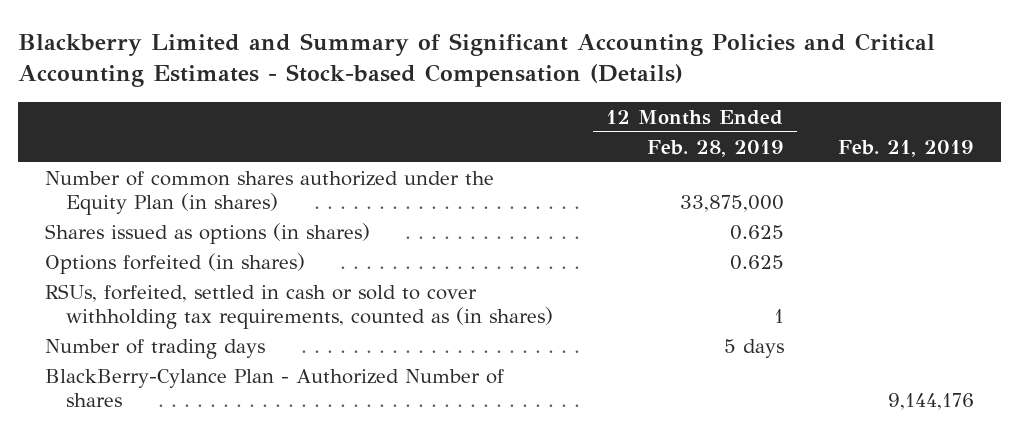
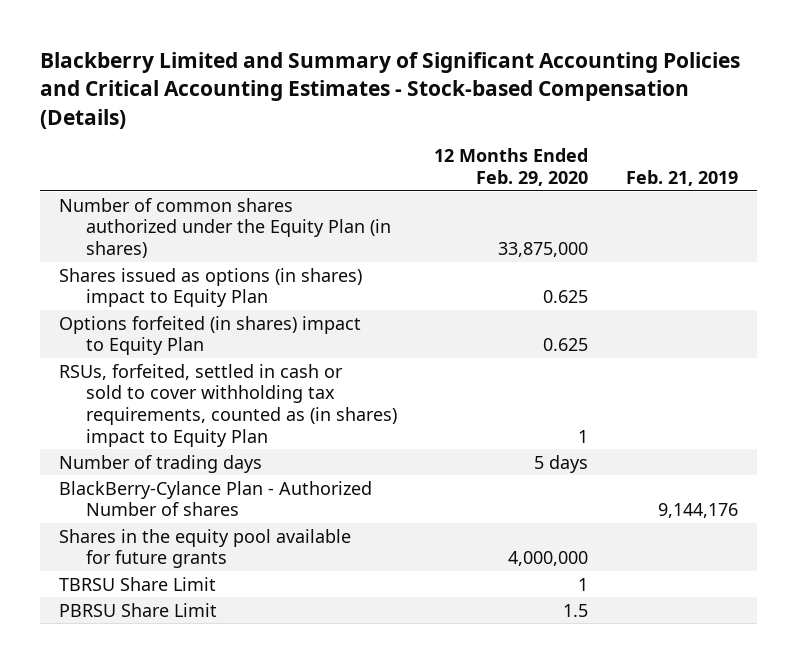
- | 12 Months Ended Feb. 28, 2019 | Feb. 21, 2019
+ | 12 Months Ended Feb. 29, 2020 | Feb. 21, 2019
- Shares issued as options (in shares) | 0.625 |
- Options forfeited (in shares) | 0.625 |
- RSUs, forfeited, settled in cash or sold to cover withholding tax requirements, counted as (in shares) | 1 |
+ Shares issued as options (in shares) impact to Equity Plan | 0.625 |
+ Options forfeited (in shares) impact to Equity Plan | 0.625 |
+ RSUs, forfeited, settled in cash or sold to cover withholding tax requirements, counted as (in shares) impact to Equity Plan | 1 |
+ Shares in the equity pool available for future grants | 4,000,000 |
+ TBRSU Share Limit | 1 |
+ PBRSU Share Limit | 1.5 |

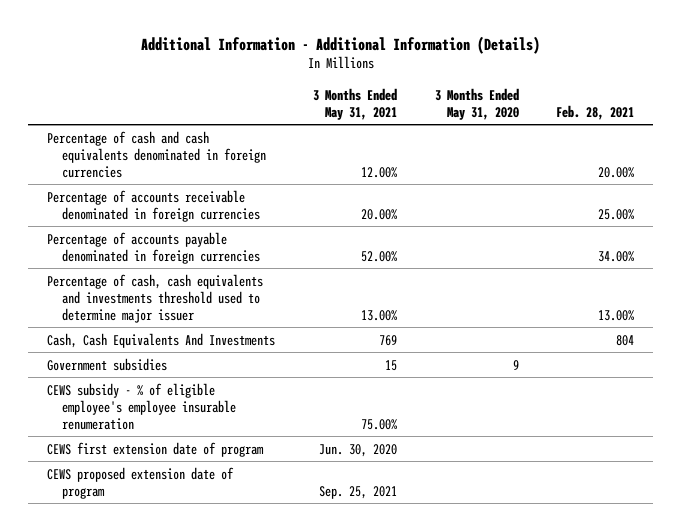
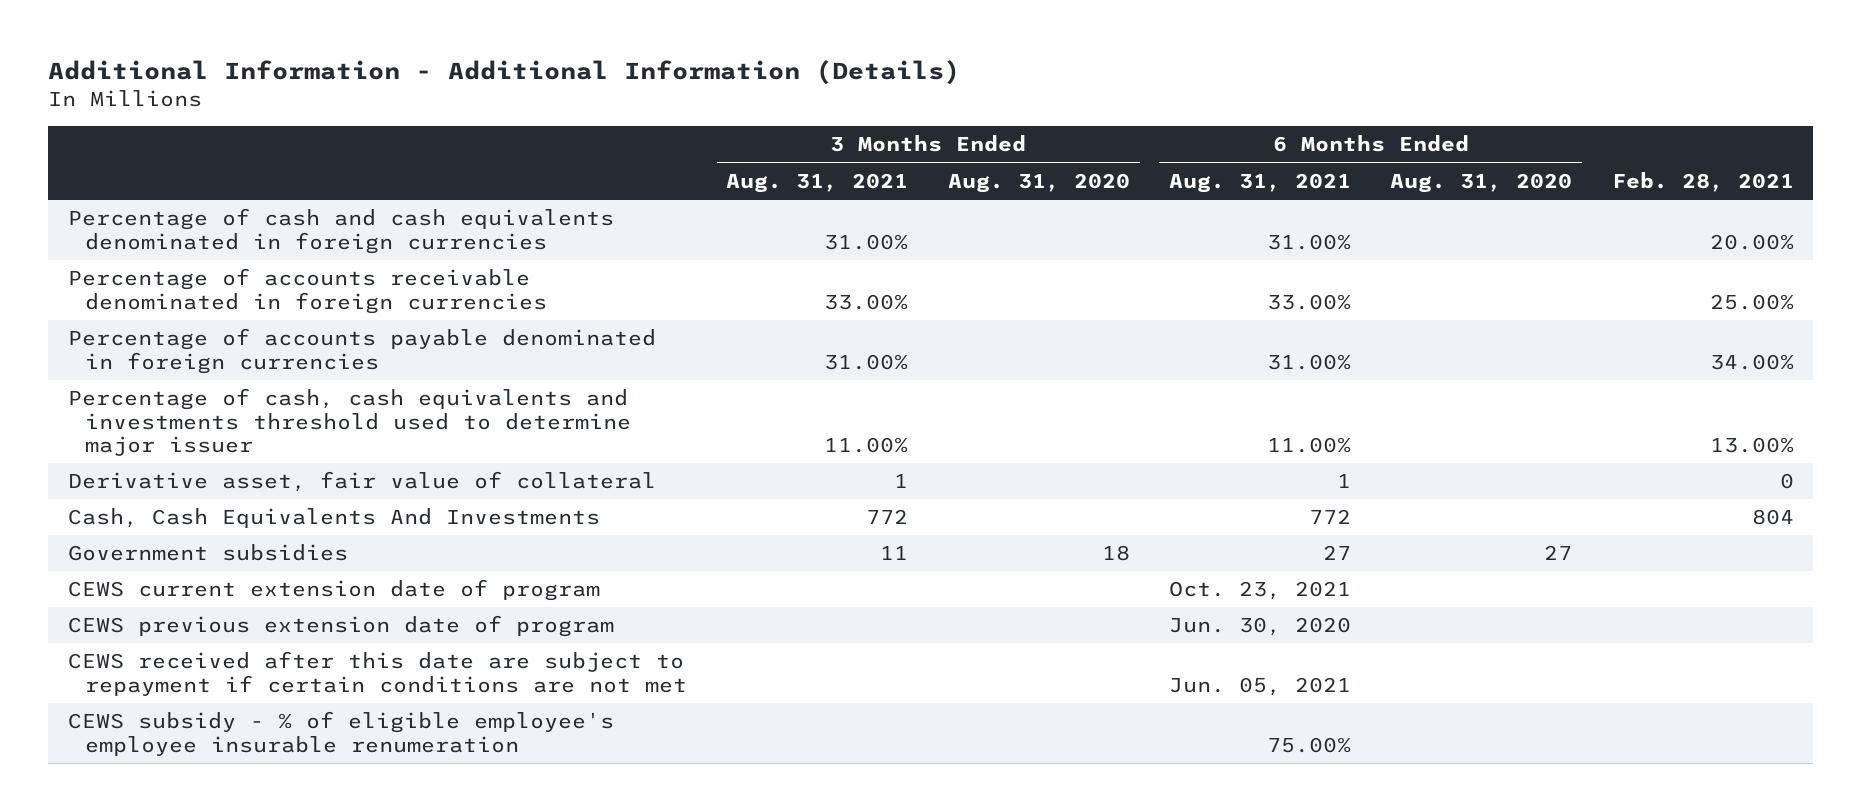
- | 3 Months Ended May 31, 2021 | 3 Months Ended May 31, 2020 | Feb. 28, 2021
+ | 3 Months Ended Aug. 31, 2021 | 3 Months Ended Aug. 31, 2020 | 6 Months Ended Aug. 31, 2021 | 6 Months Ended Aug. 31, 2020 | Feb. 28, 2021
+ Derivative asset, fair value of collateral | 1 | | 1 | | 0
+ CEWS current extension date of program | | | Oct. 23, 2021 | |
+ CEWS previous extension date of program | | | Jun. 30, 2020 | |
+ CEWS received after this date are subject to repayment if certain conditions are not met | | | Jun. 05, 2021 | |
- CEWS first extension date of program | Jun. 30, 2020 | |
- CEWS proposed extension date of program | Sep. 25, 2021 | |

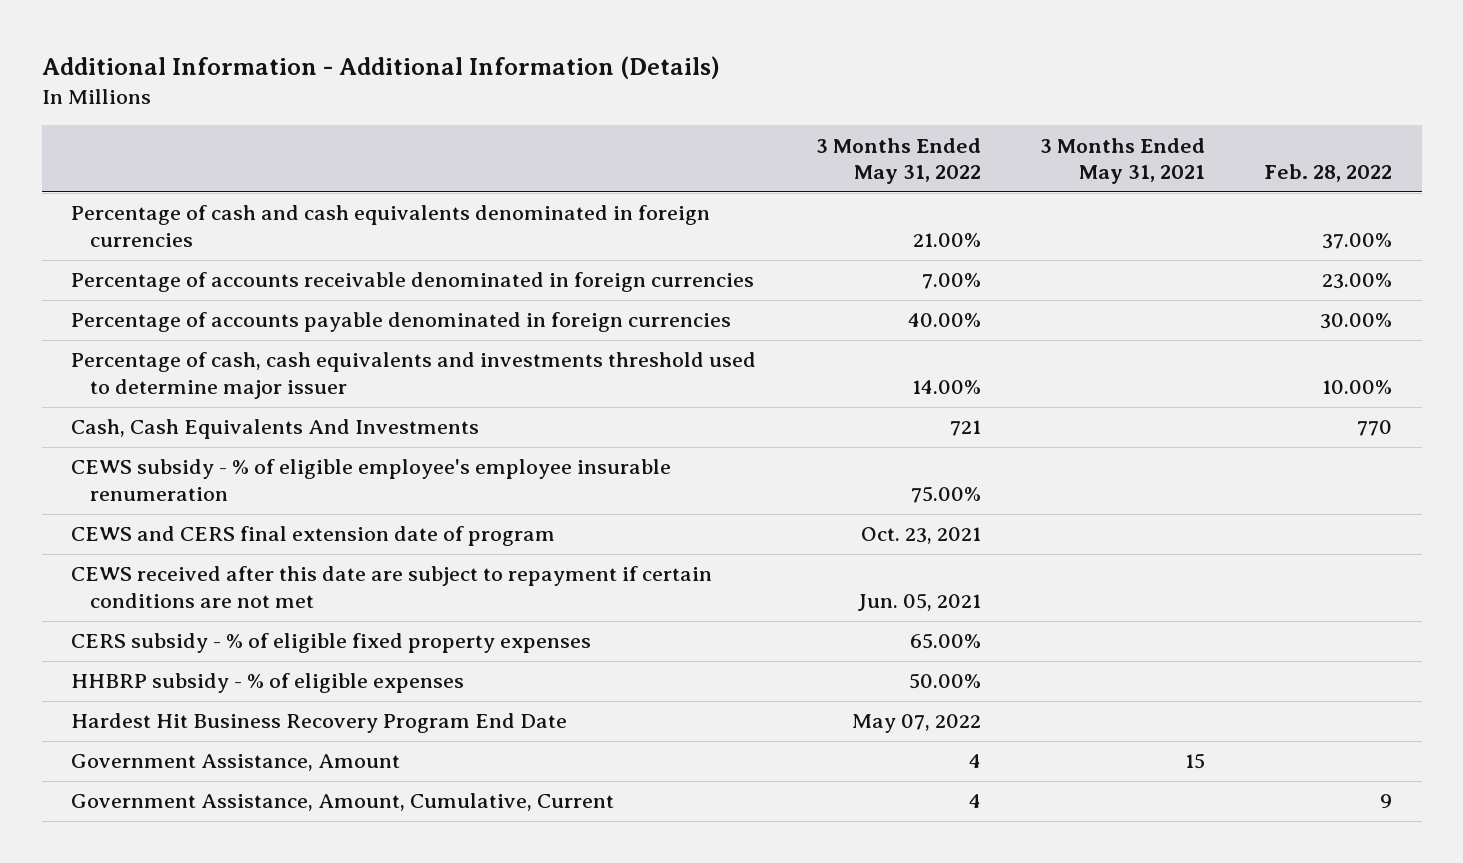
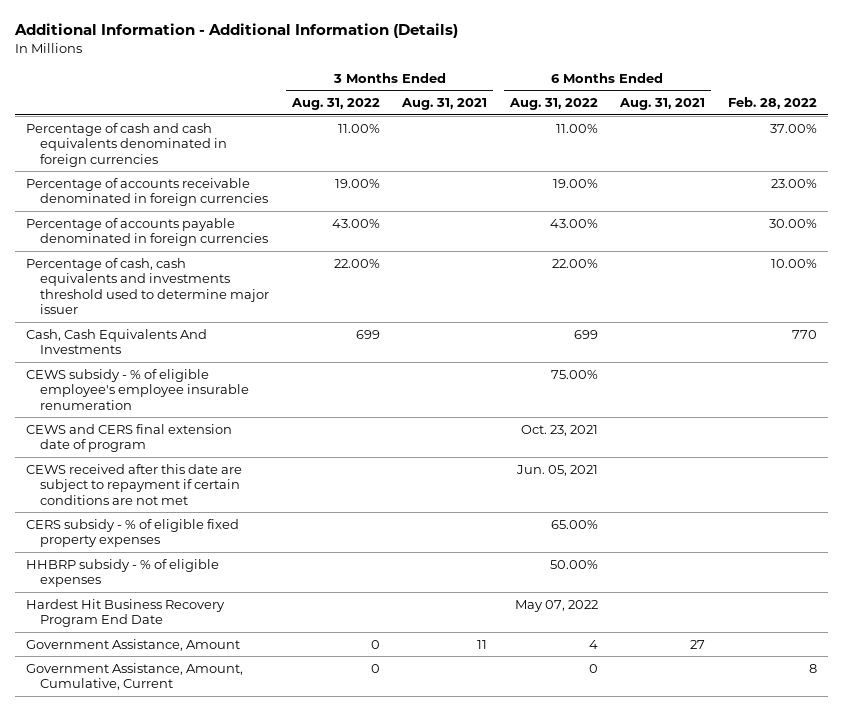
- | 3 Months Ended May 31, 2022 | 3 Months Ended May 31, 2021 | Feb. 28, 2022
+ | 3 Months Ended Aug. 31, 2022 | 3 Months Ended Aug. 31, 2021 | 6 Months Ended Aug. 31, 2022 | 6 Months Ended Aug. 31, 2021 | Feb. 28, 2022
- Government Assistance, Amount, Cumulative, Current | 4 | | 9
+ Government Assistance, Amount, Cumulative, Current | 0 | | 0 | | 8

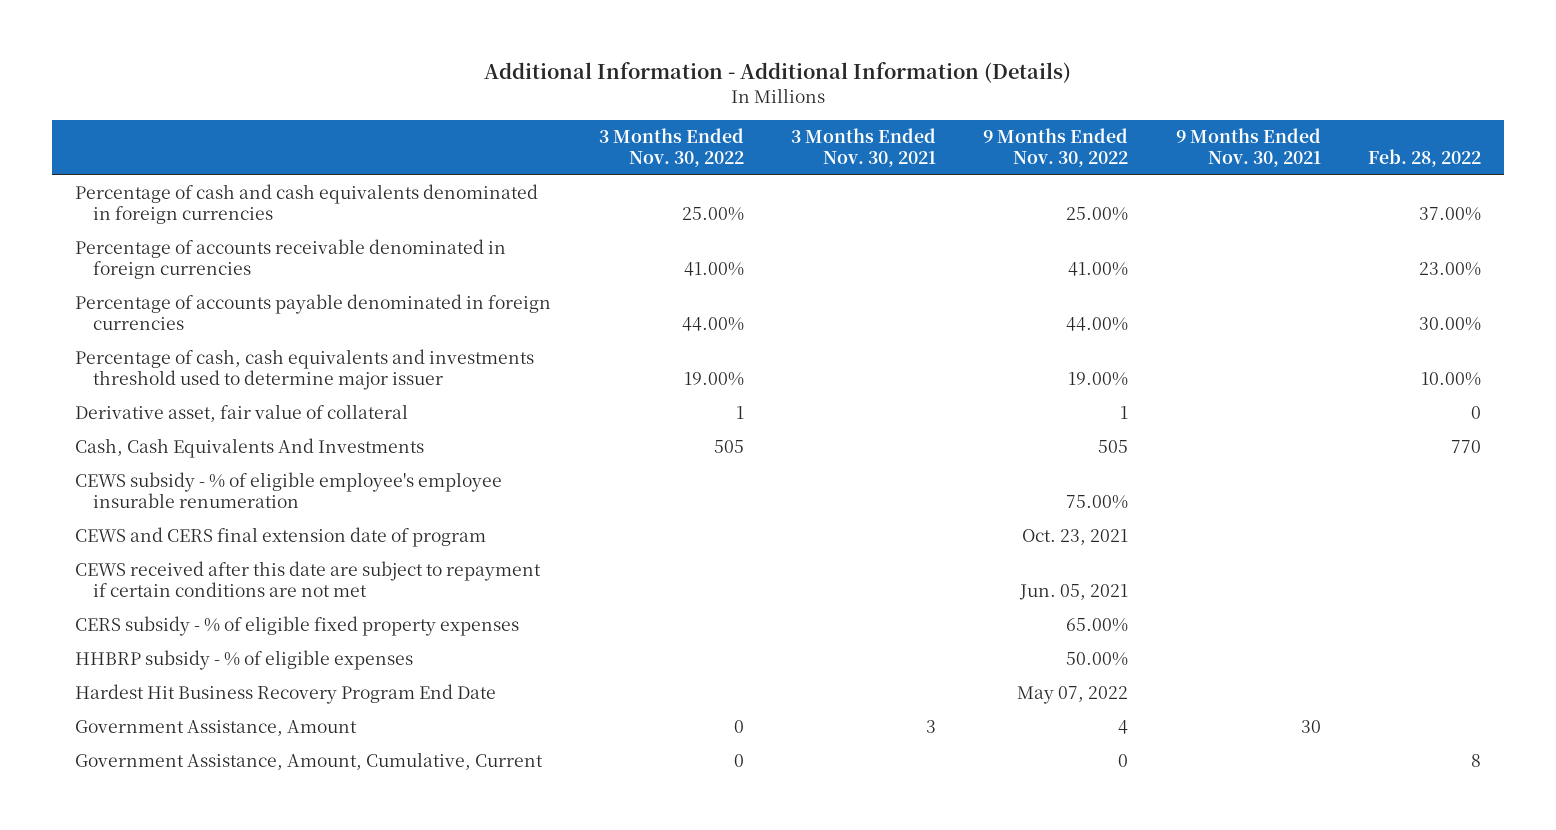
- | 3 Months Ended Aug. 31, 2022 | 3 Months Ended Aug. 31, 2021 | 6 Months Ended Aug. 31, 2022 | 6 Months Ended Aug. 31, 2021 | Feb. 28, 2022
+ | 3 Months Ended Nov. 30, 2022 | 3 Months Ended Nov. 30, 2021 | 9 Months Ended Nov. 30, 2022 | 9 Months Ended Nov. 30, 2021 | Feb. 28, 2022
+ Derivative asset, fair value of collateral | 1 | | 1 | | 0

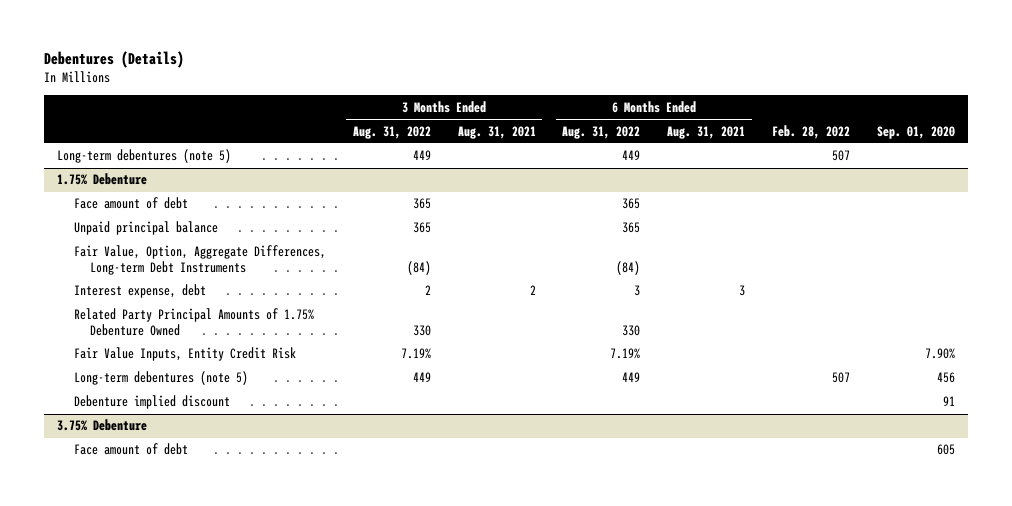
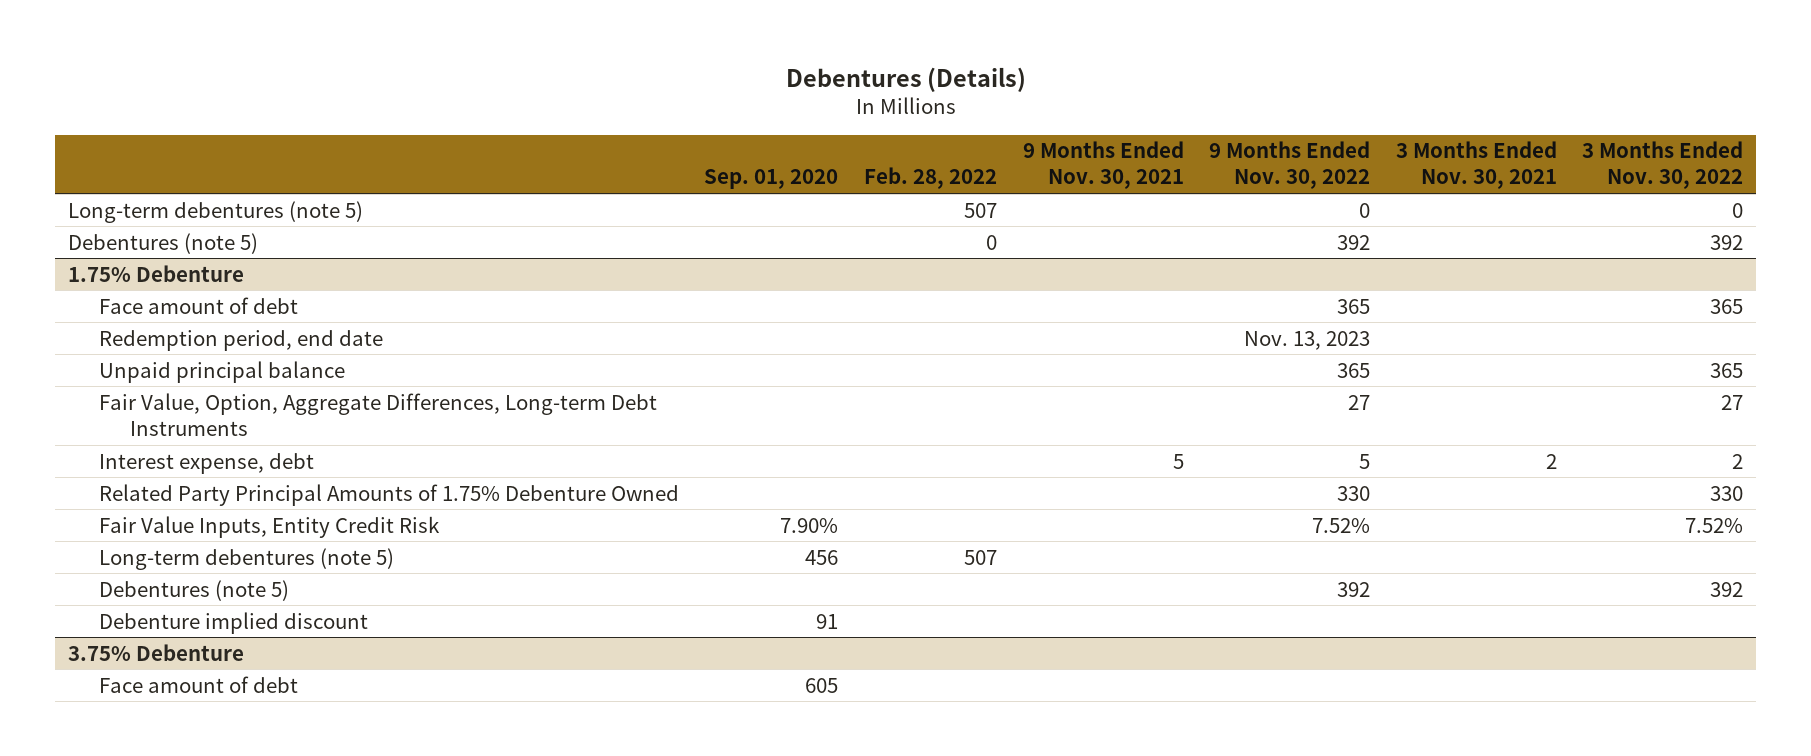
- | 3 Months Ended Aug. 31, 2022 | 3 Months Ended Aug. 31, 2021 | 6 Months Ended Aug. 31, 2022 | 6 Months Ended Aug. 31, 2021 | Feb. 28, 2022 | Sep. 01, 2020
+ | Sep. 01, 2020 | Feb. 28, 2022 | 9 Months Ended Nov. 30, 2021 | 9 Months Ended Nov. 30, 2022 | 3 Months Ended Nov. 30, 2021 | 3 Months Ended Nov. 30, 2022
+ Debentures (note 5) | | 0 | | 392 | | 392
@ 1.75% Debenture
+ Redemption period, end date | | | | Nov. 13, 2023 | |
+ Debentures (note 5) | | | | 392 | | 392

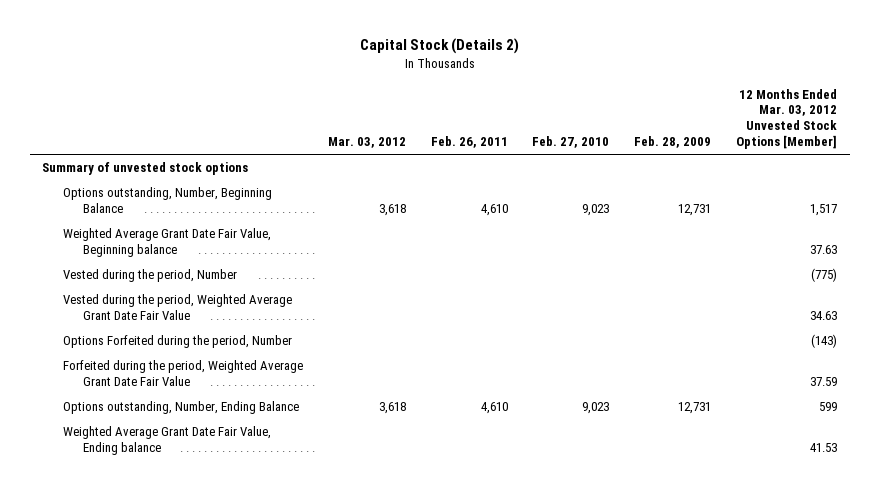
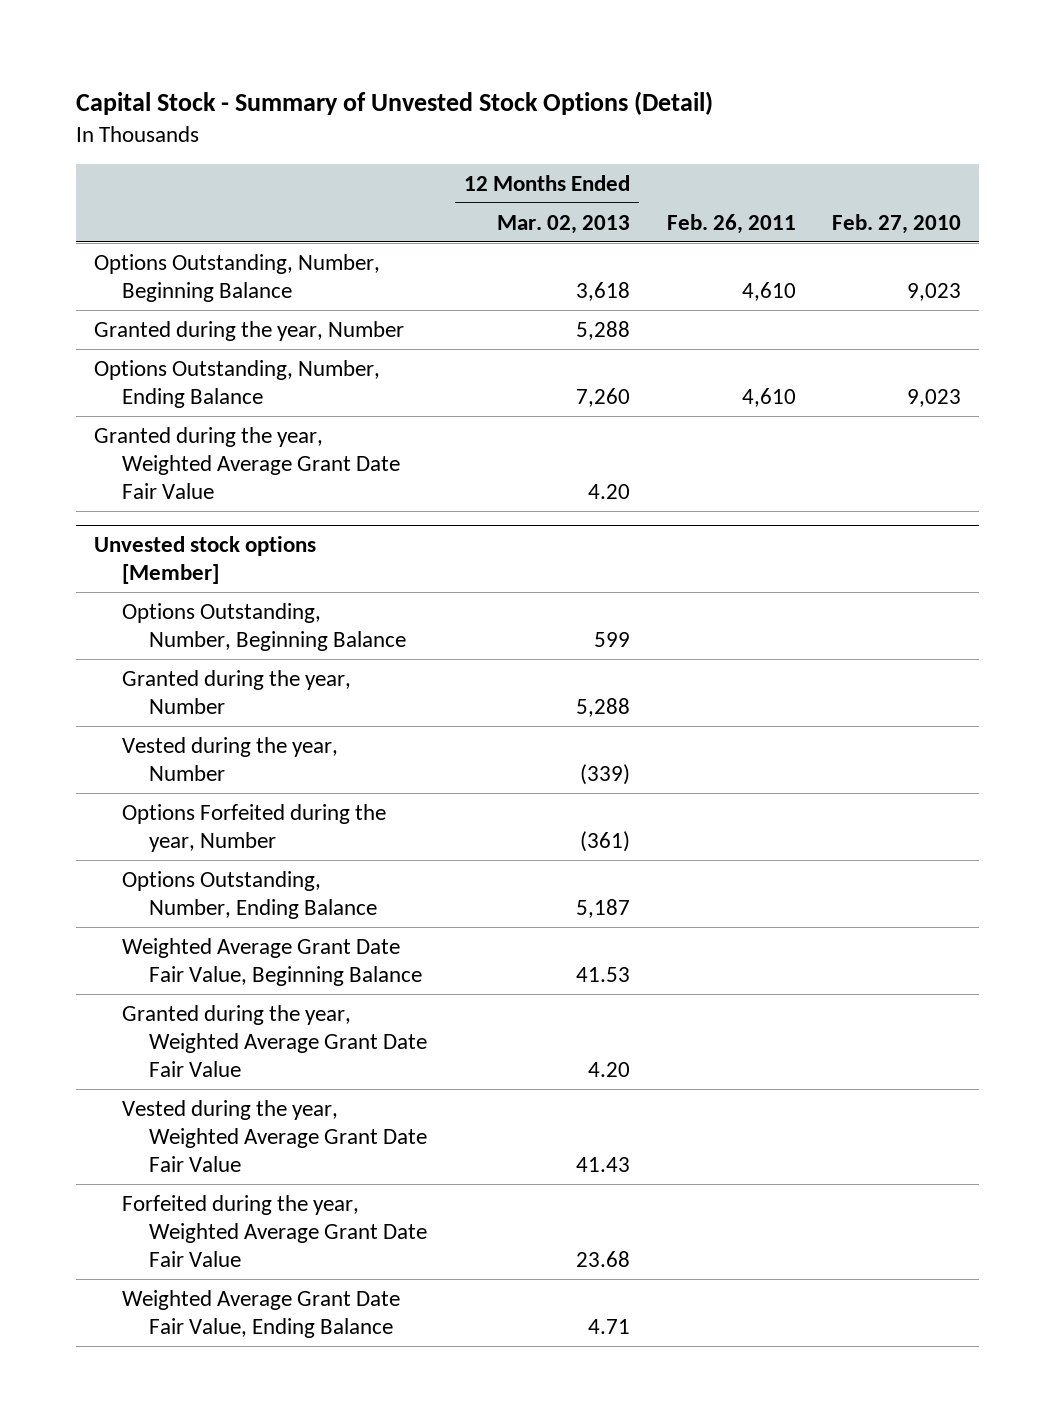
- Capital Stock (Details 2)
+ Capital Stock - Summary of Unvested Stock Options (Detail)
- | Mar. 03, 2012 | Feb. 26, 2011 | Feb. 27, 2010 | Feb. 28, 2009 | 12 Months Ended Mar. 03, 2012 Unvested Stock Options [Member]
+ | 12 Months Ended Mar. 02, 2013 | Feb. 26, 2011 | Feb. 27, 2010
- Summary of unvested stock options
- Options outstanding, Number, Beginning Balance | 3,618 | 4,610 | 9,023 | 12,731 | 1,517
- Weighted Average Grant Date Fair Value, Beginning balance | | | | | 37.63
- Vested during the period, Number | | | | | (775)
- Vested during the period, Weighted Average Grant Date Fair Value | | | | | 34.63
- Options Forfeited during the period, Number | | | | | (143)
- Forfeited during the period, Weighted Average Grant Date Fair Value | | | | | 37.59
- Options outstanding, Number, Ending Balance | 3,618 | 4,610 | 9,023 | 12,731 | 599
- Weighted Average Grant Date Fair Value, Ending balance | | | | | 41.53
+ Options Outstanding, Number, Beginning Balance | 3,618 | 4,610 | 9,023
+ Granted during the year, Number | 5,288 | |
+ Options Outstanding, Number, Ending Balance | 7,260 | 4,610 | 9,023
+ Granted during the year, Weighted Average Grant Date Fair Value | 4.20 | |
+ Unvested stock options [Member]
+ Options Outstanding, Number, Beginning Balance | 599 | |
+ Granted during the year, Number | 5,288 | |
+ Vested during the year, Number | (339) | |
+ Options Forfeited during the year, Number | (361) | |
+ Options Outstanding, Number, Ending Balance | 5,187 | |
+ Weighted Average Grant Date Fair Value, Beginning Balance | 41.53 | |
+ Granted during the year, Weighted Average Grant Date Fair Value | 4.20 | |
+ Vested during the year, Weighted Average Grant Date Fair Value | 41.43 | |
+ Forfeited during the year, Weighted Average Grant Date Fair Value | 23.68 | |
+ Weighted Average Grant Date Fair Value, Ending Balance | 4.71 | |

